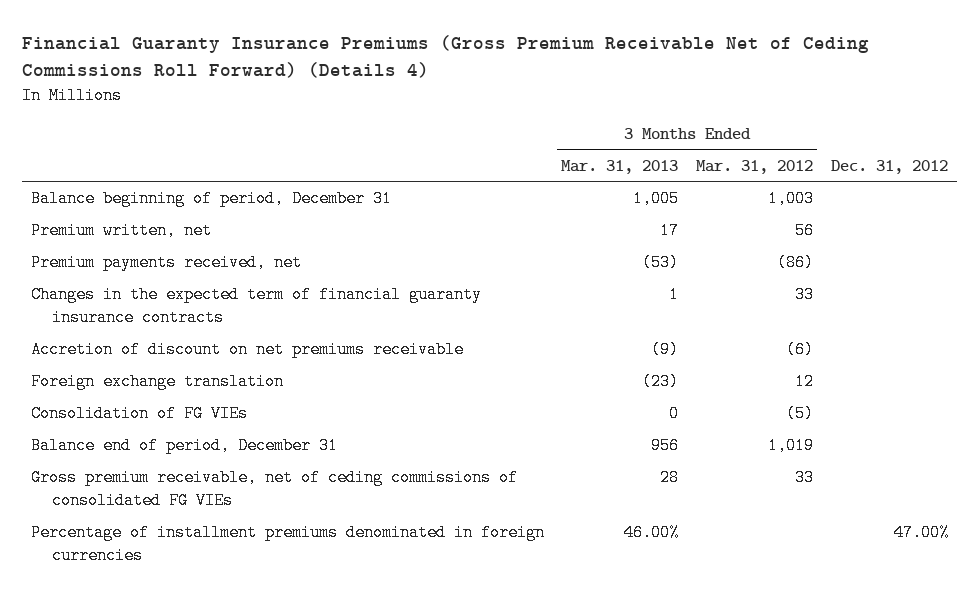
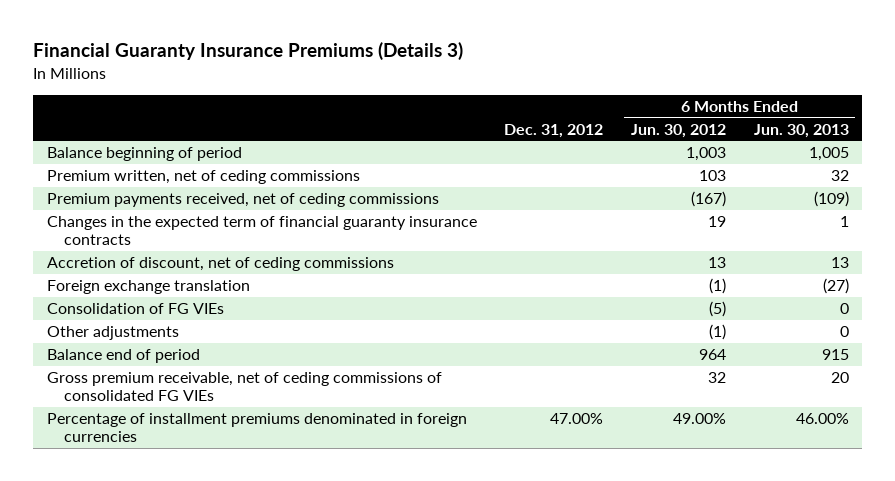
- Financial Guaranty Insurance Premiums (Gross Premium Receivable Net of Ceding Commissions Roll Forward) (Details 4)
+ Financial Guaranty Insurance Premiums (Details 3)
- | 3 Months Ended Mar. 31, 2013 | 3 Months Ended Mar. 31, 2012 | Dec. 31, 2012
+ | Dec. 31, 2012 | 6 Months Ended Jun. 30, 2012 | 6 Months Ended Jun. 30, 2013
- Balance beginning of period, December 31 | 1,005 | 1,003 |
- Premium written, net | 17 | 56 |
- Premium payments received, net | (53) | (86) |
+ Balance beginning of period | | 1,003 | 1,005
+ Premium written, net of ceding commissions | | 103 | 32
+ Premium payments received, net of ceding commissions | | (167) | (109)
- Accretion of discount on net premiums receivable | (9) | (6) |
+ Accretion of discount, net of ceding commissions | | 13 | 13
- Balance end of period, December 31 | 956 | 1,019 |
+ Other adjustments | | (1) | 0
+ Balance end of period | | 964 | 915

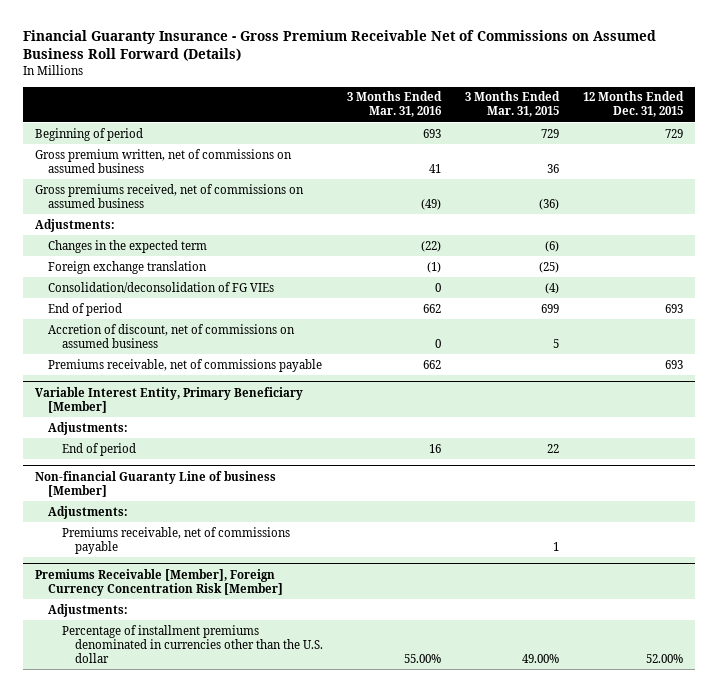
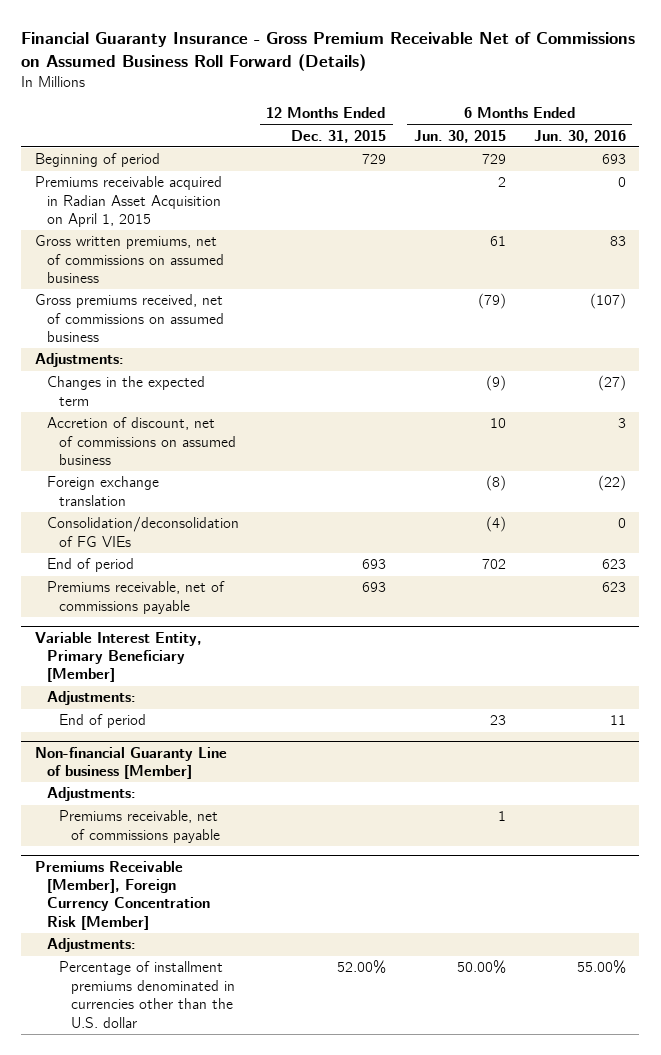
- | 3 Months Ended Mar. 31, 2016 | 3 Months Ended Mar. 31, 2015 | 12 Months Ended Dec. 31, 2015
+ | 12 Months Ended Dec. 31, 2015 | 6 Months Ended Jun. 30, 2015 | 6 Months Ended Jun. 30, 2016
- Gross premium written, net of commissions on assumed business | 41 | 36 |
+ Premiums receivable acquired in Radian Asset Acquisition on April 1, 2015 | | 2 | 0
+ Gross written premiums, net of commissions on assumed business | | 61 | 83
moved up: Accretion of discount, net of commissions on assumed business | | 10 | 3

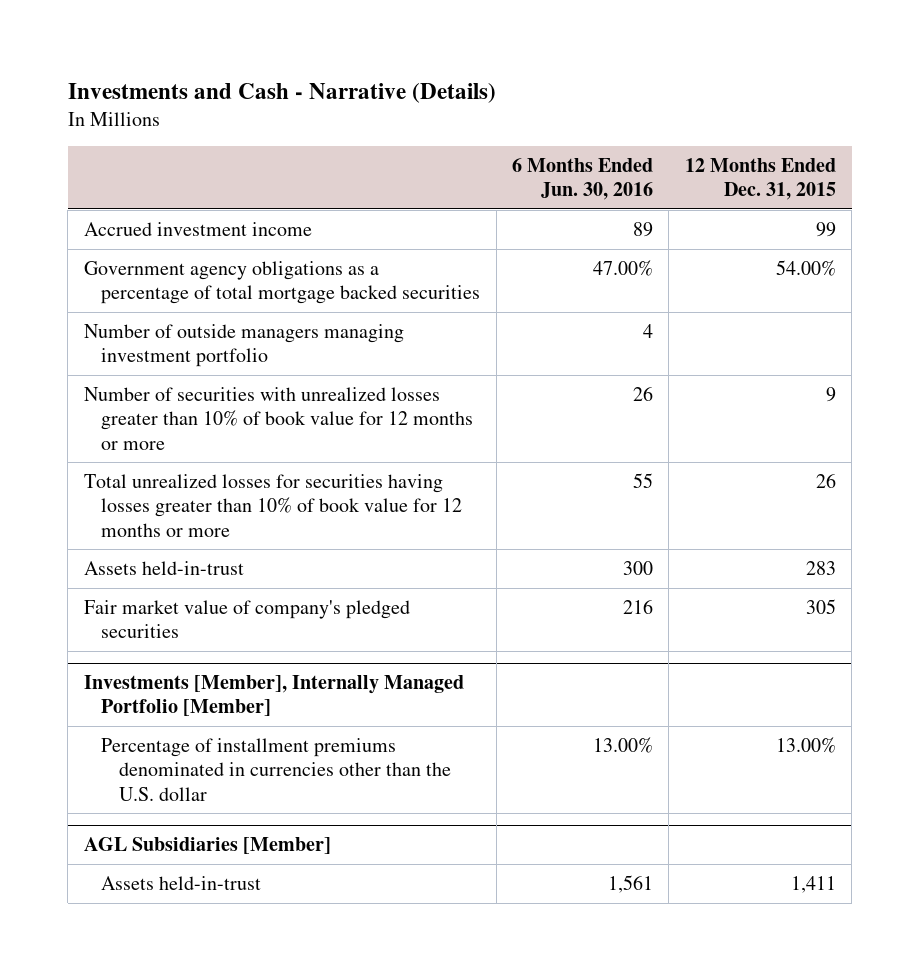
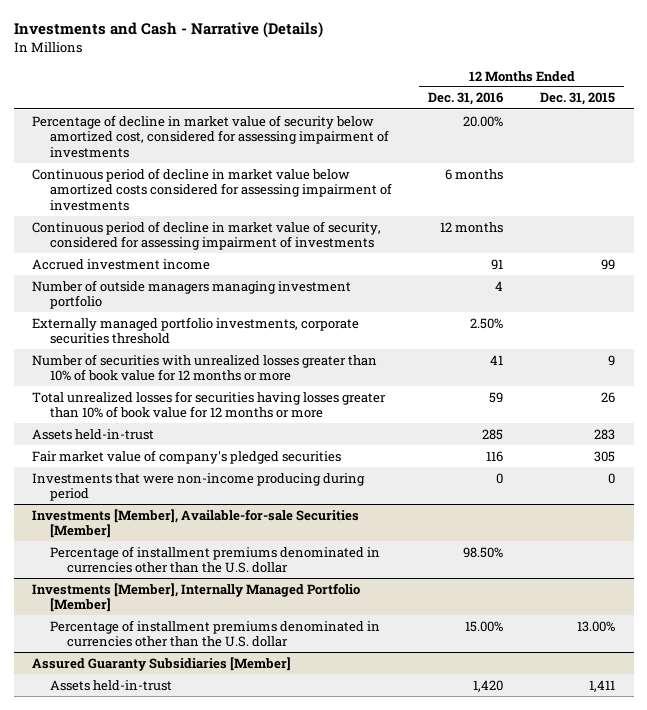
- | 6 Months Ended Jun. 30, 2016 | 12 Months Ended Dec. 31, 2015
+ | 12 Months Ended Dec. 31, 2016 | 12 Months Ended Dec. 31, 2015
+ Percentage of decline in market value of security below amortized cost, considered for assessing impairment of investments | 20.00% |
+ Continuous period of decline in market value below amortized costs considered for assessing impairment of investments | 6 months |
+ Continuous period of decline in market value of security, considered for assessing impairment of investments | 12 months |
- Government agency obligations as a percentage of total mortgage backed securities | 47.00% | 54.00%
+ Externally managed portfolio investments, corporate securities threshold | 2.50% |
+ Investments that were non-income producing during period | 0 | 0
+ Investments [Member], Available-for-sale Securities [Member]
+ Percentage of installment premiums denominated in currencies other than the U.S. dollar | 98.50% |
- AGL Subsidiaries [Member]
+ Assured Guaranty Subsidiaries [Member]

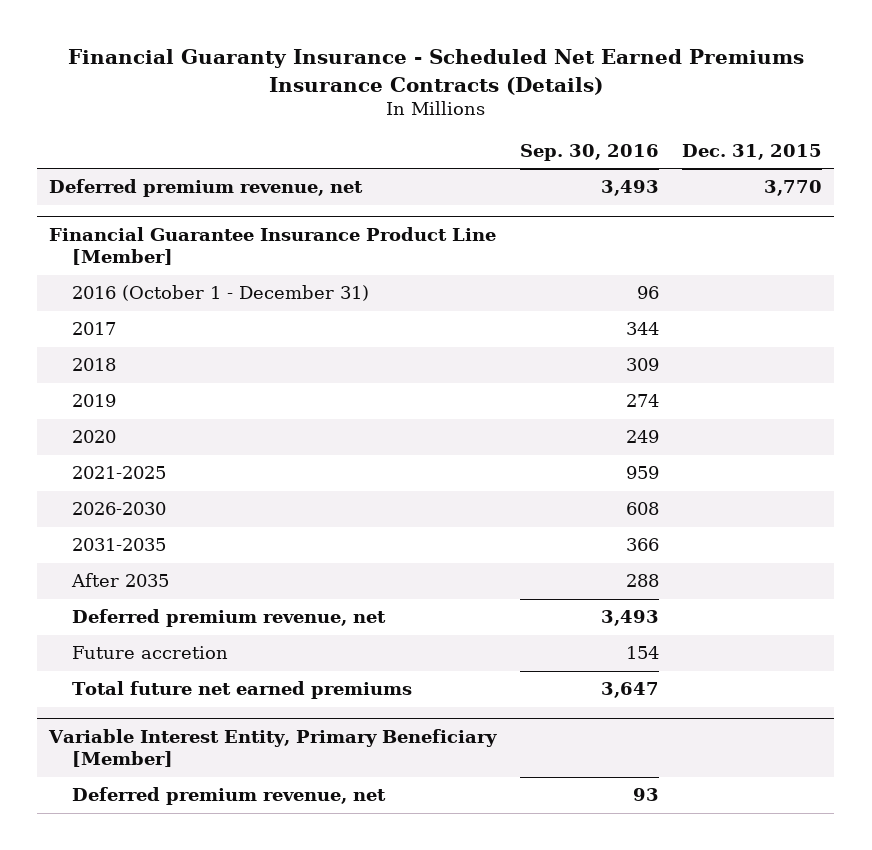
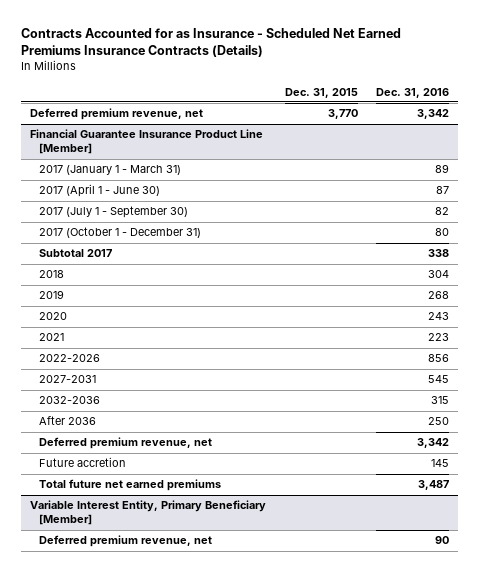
- Financial Guaranty Insurance - Scheduled Net Earned Premiums Insurance Contracts (Details)
+ Contracts Accounted for as Insurance - Scheduled Net Earned Premiums Insurance Contracts (Details)
- | Sep. 30, 2016 | Dec. 31, 2015
+ | Dec. 31, 2015 | Dec. 31, 2016
@ Financial Guarantee Insurance Product Line [Member]
- 2016 (October 1 - December 31) | 96 |
- 2017 | 344 |
+ 2017 (January 1 - March 31) | | 89
+ 2017 (April 1 - June 30) | | 87
+ 2017 (July 1 - September 30) | | 82
+ 2017 (October 1 - December 31) | | 80
+ Subtotal 2017 | | 338
- 2021-2025 | 959 |
- 2026-2030 | 608 |
- 2031-2035 | 366 |
- After 2035 | 288 |
+ 2021 | | 223
+ 2022-2026 | | 856
+ 2027-2031 | | 545
+ 2032-2036 | | 315
+ After 2036 | | 250

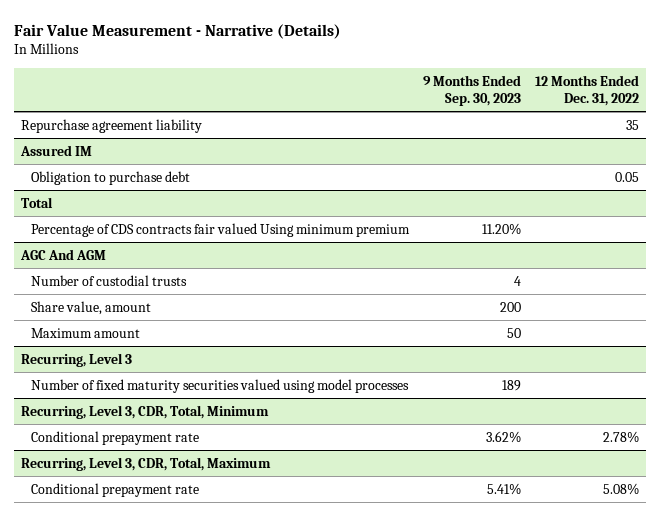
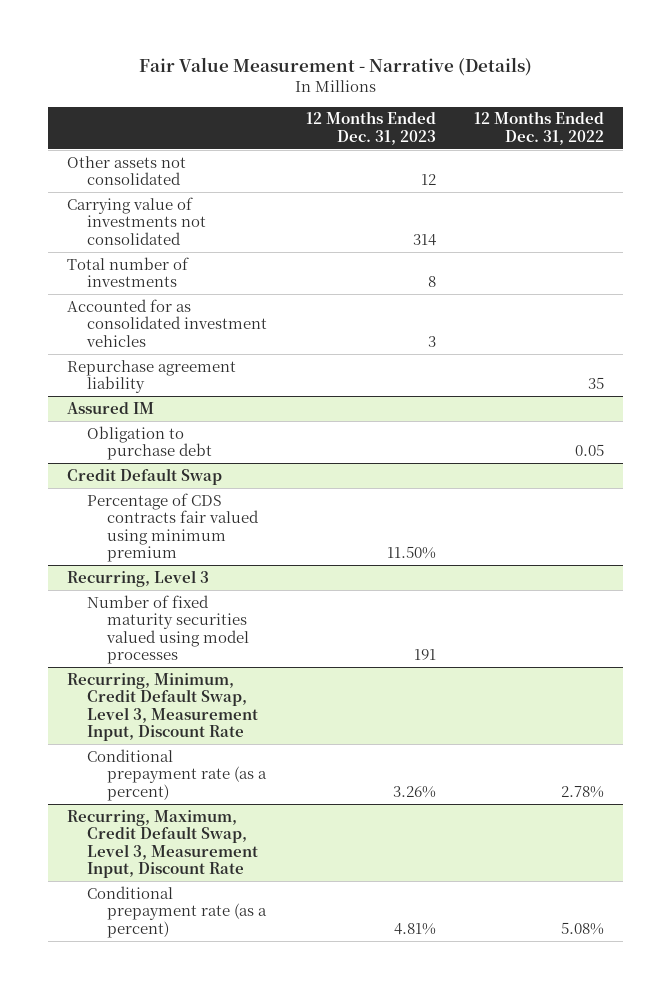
- | 9 Months Ended Sep. 30, 2023 | 12 Months Ended Dec. 31, 2022
+ | 12 Months Ended Dec. 31, 2023 | 12 Months Ended Dec. 31, 2022
+ Other assets not consolidated | 12 |
+ Carrying value of investments not consolidated | 314 |
+ Total number of investments | 8 |
+ Accounted for as consolidated investment vehicles | 3 |
- Total
- Percentage of CDS contracts fair valued Using minimum premium | 11.20% |
- AGC And AGM
- Number of custodial trusts | 4 |
- Share value, amount | 200 |
- Maximum amount | 50 |
+ Credit Default Swap
+ Percentage of CDS contracts fair valued using minimum premium | 11.50% |
- Recurring, Level 3, CDR, Total, Minimum
- Conditional prepayment rate | 3.62% | 2.78%
- Recurring, Level 3, CDR, Total, Maximum
- Conditional prepayment rate | 5.41% | 5.08%
+ Recurring, Minimum, Credit Default Swap, Level 3, Measurement Input, Discount Rate
+ Conditional prepayment rate (as a percent) | 3.26% | 2.78%
+ Recurring, Maximum, Credit Default Swap, Level 3, Measurement Input, Discount Rate
+ Conditional prepayment rate (as a percent) | 4.81% | 5.08%

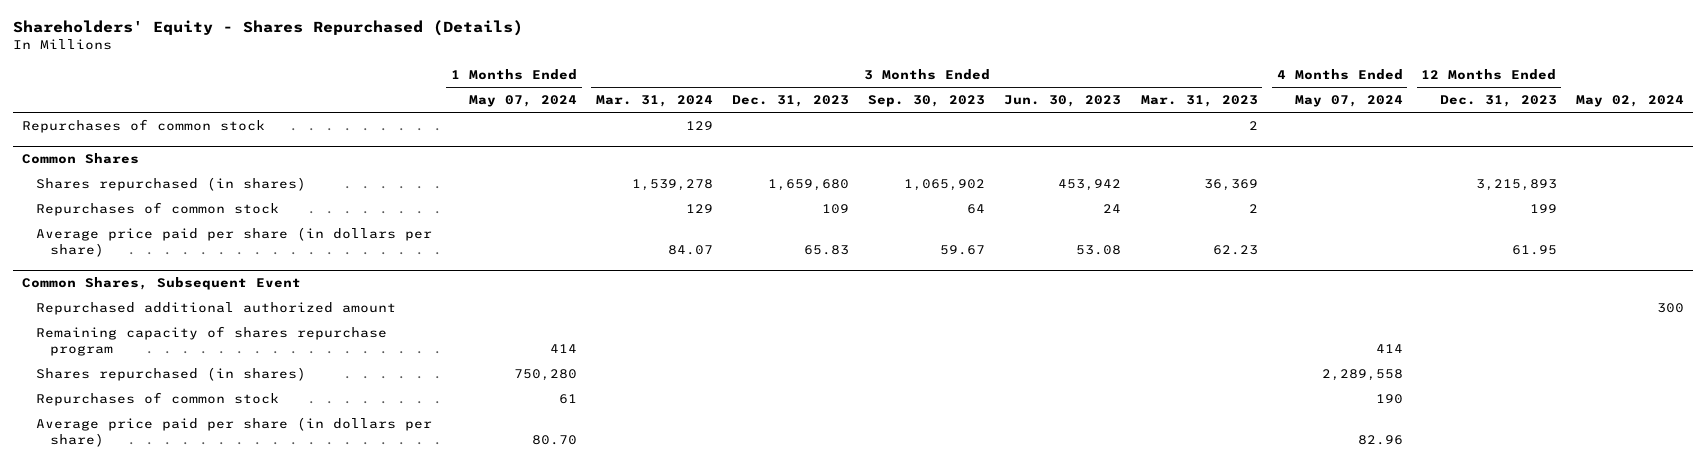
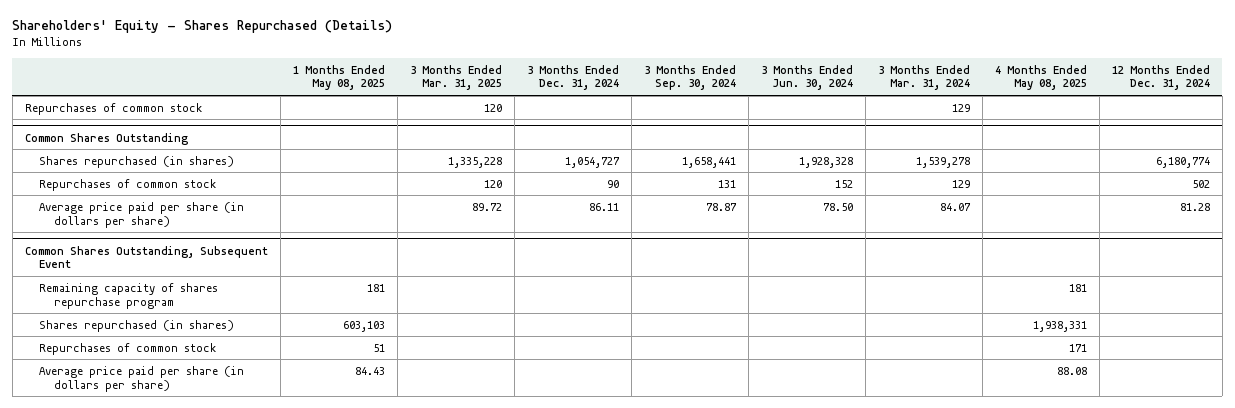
- | 1 Months Ended May 07, 2024 | 3 Months Ended Mar. 31, 2024 | 3 Months Ended Dec. 31, 2023 | 3 Months Ended Sep. 30, 2023 | 3 Months Ended Jun. 30, 2023 | 3 Months Ended Mar. 31, 2023 | 4 Months Ended May 07, 2024 | 12 Months Ended Dec. 31, 2023 | May 02, 2024
+ | 1 Months Ended May 08, 2025 | 3 Months Ended Mar. 31, 2025 | 3 Months Ended Dec. 31, 2024 | 3 Months Ended Sep. 30, 2024 | 3 Months Ended Jun. 30, 2024 | 3 Months Ended Mar. 31, 2024 | 4 Months Ended May 08, 2025 | 12 Months Ended Dec. 31, 2024
- Common Shares
+ Common Shares Outstanding
- Common Shares, Subsequent Event
- Repurchased additional authorized amount | | | | | | | | | 300
+ Common Shares Outstanding, Subsequent Event

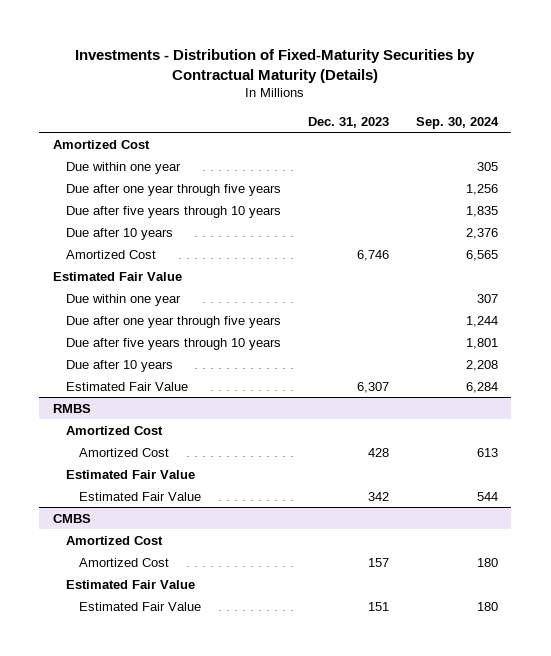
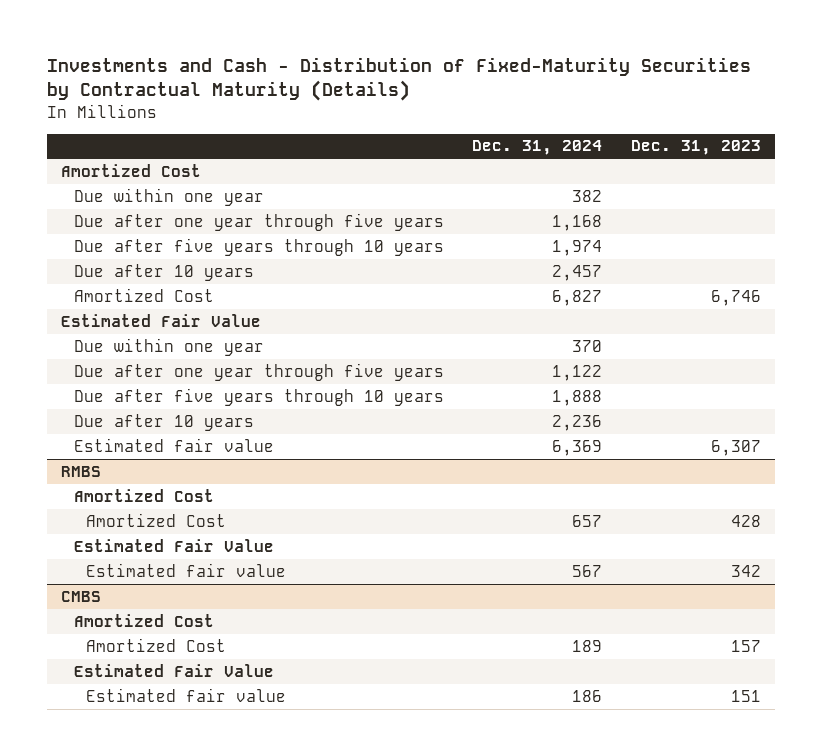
- Investments - Distribution of Fixed-Maturity Securities by Contractual Maturity (Details)
+ Investments and Cash - Distribution of Fixed-Maturity Securities by Contractual Maturity (Details)
- | Dec. 31, 2023 | Sep. 30, 2024
+ | Dec. 31, 2024 | Dec. 31, 2023
- Estimated Fair Value | 6,307 | 6,284
+ Estimated fair value | 6,369 | 6,307
@ RMBS
- Estimated Fair Value | 342 | 544
+ Estimated fair value | 567 | 342
@ CMBS
- Estimated Fair Value | 151 | 180
+ Estimated fair value | 186 | 151

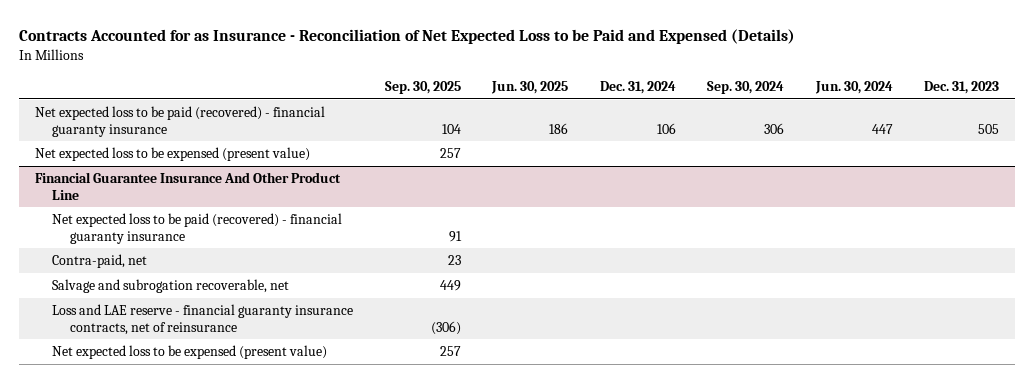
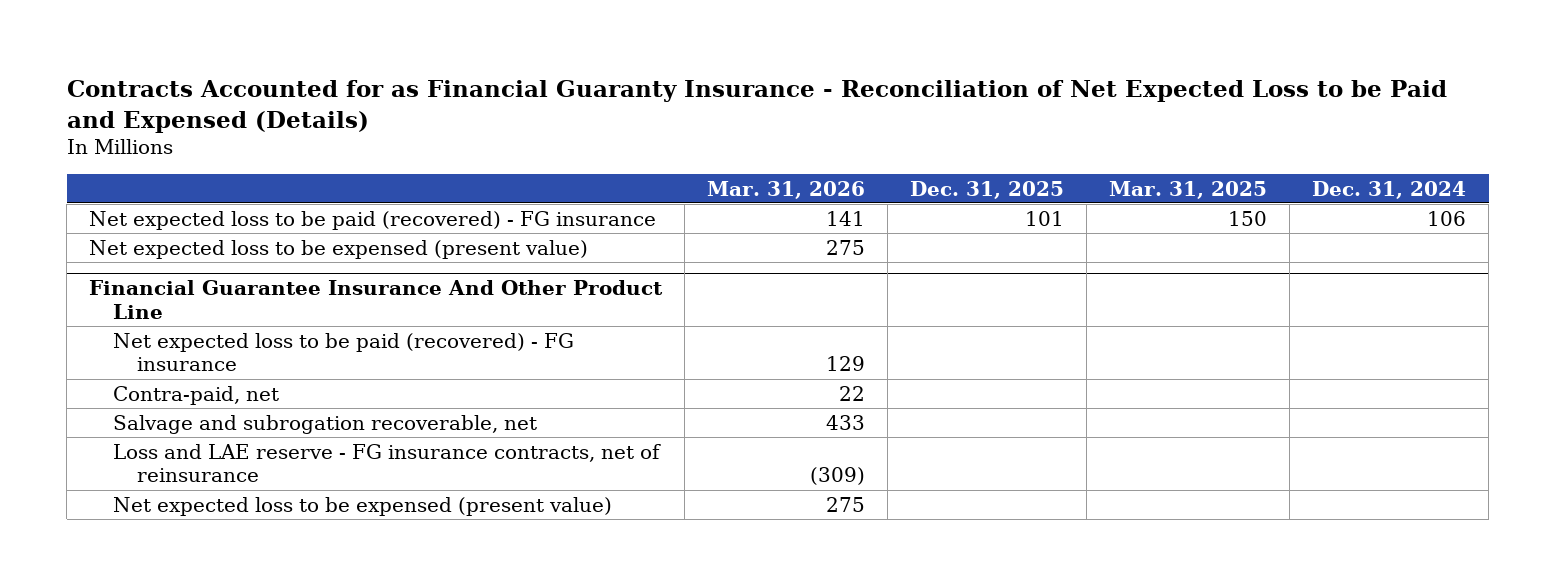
- Contracts Accounted for as Insurance - Reconciliation of Net Expected Loss to be Paid and Expensed (Details)
+ Contracts Accounted for as Financial Guaranty Insurance - Reconciliation of Net Expected Loss to be Paid and Expensed (Details)
- | Sep. 30, 2025 | Jun. 30, 2025 | Dec. 31, 2024 | Sep. 30, 2024 | Jun. 30, 2024 | Dec. 31, 2023
+ | Mar. 31, 2026 | Dec. 31, 2025 | Mar. 31, 2025 | Dec. 31, 2024
- Net expected loss to be paid (recovered) - financial guaranty insurance | 104 | 186 | 106 | 306 | 447 | 505
+ Net expected loss to be paid (recovered) - FG insurance | 141 | 101 | 150 | 106
@ Financial Guarantee Insurance And Other Product Line
- Net expected loss to be paid (recovered) - financial guaranty insurance | 91 | | | | |
+ Net expected loss to be paid (recovered) - FG insurance | 129 | | |
- Loss and LAE reserve - financial guaranty insurance contracts, net of reinsurance | (306) | | | | |
+ Loss and LAE reserve - FG insurance contracts, net of reinsurance | (309) | | |

